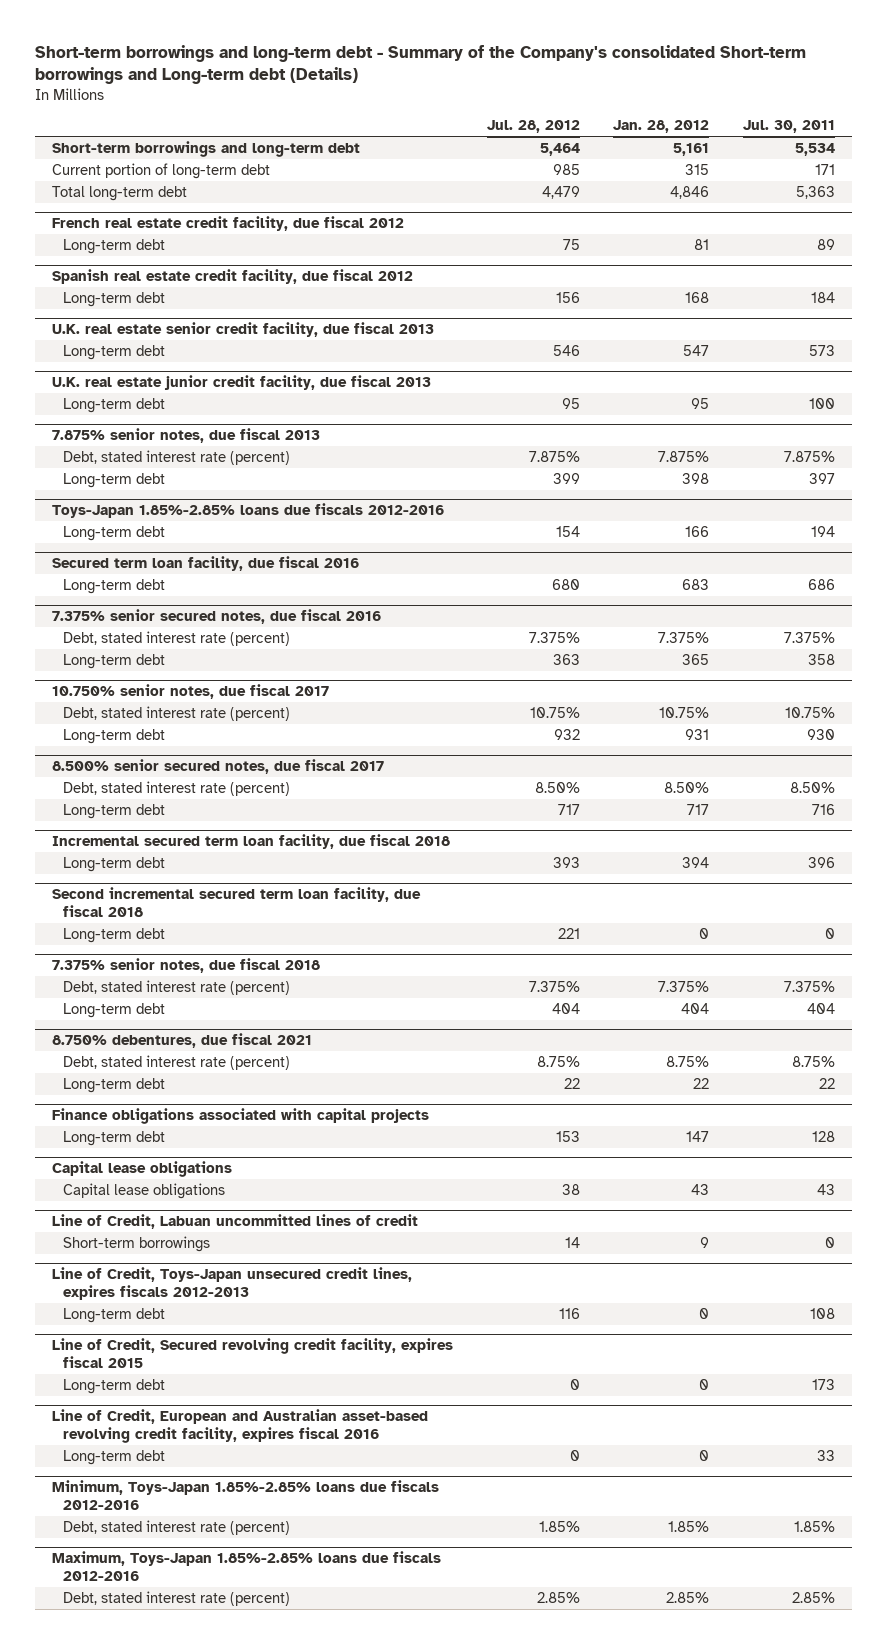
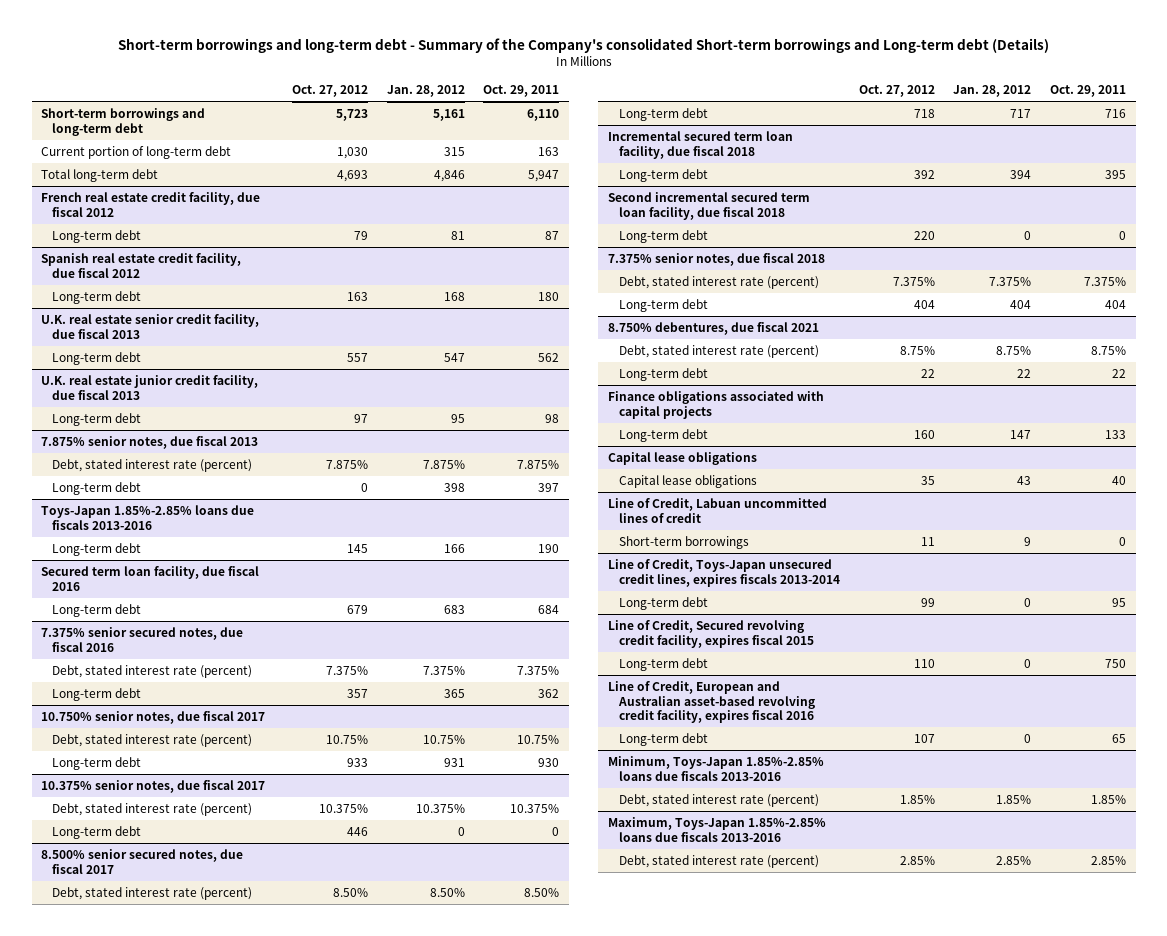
- | Jul. 28, 2012 | Jan. 28, 2012 | Jul. 30, 2011
+ | Oct. 27, 2012 | Jan. 28, 2012 | Oct. 29, 2011
- Toys-Japan 1.85%-2.85% loans due fiscals 2012-2016
+ Toys-Japan 1.85%-2.85% loans due fiscals 2013-2016
+ 10.375% senior notes, due fiscal 2017
+ Debt, stated interest rate (percent) | 10.375% | 10.375% | 10.375%
+ Long-term debt | 446 | 0 | 0
- Line of Credit, Toys-Japan unsecured credit lines, expires fiscals 2012-2013
+ Line of Credit, Toys-Japan unsecured credit lines, expires fiscals 2013-2014
- Minimum, Toys-Japan 1.85%-2.85% loans due fiscals 2012-2016
+ Minimum, Toys-Japan 1.85%-2.85% loans due fiscals 2013-2016
- Maximum, Toys-Japan 1.85%-2.85% loans due fiscals 2012-2016
+ Maximum, Toys-Japan 1.85%-2.85% loans due fiscals 2013-2016

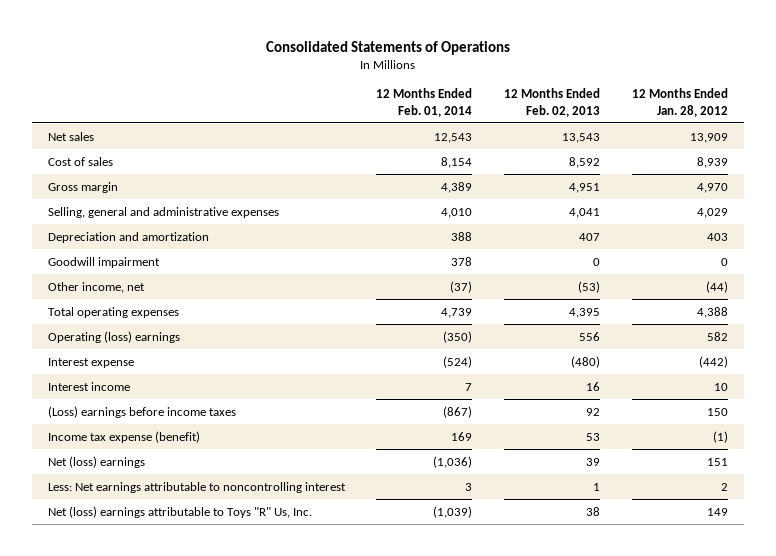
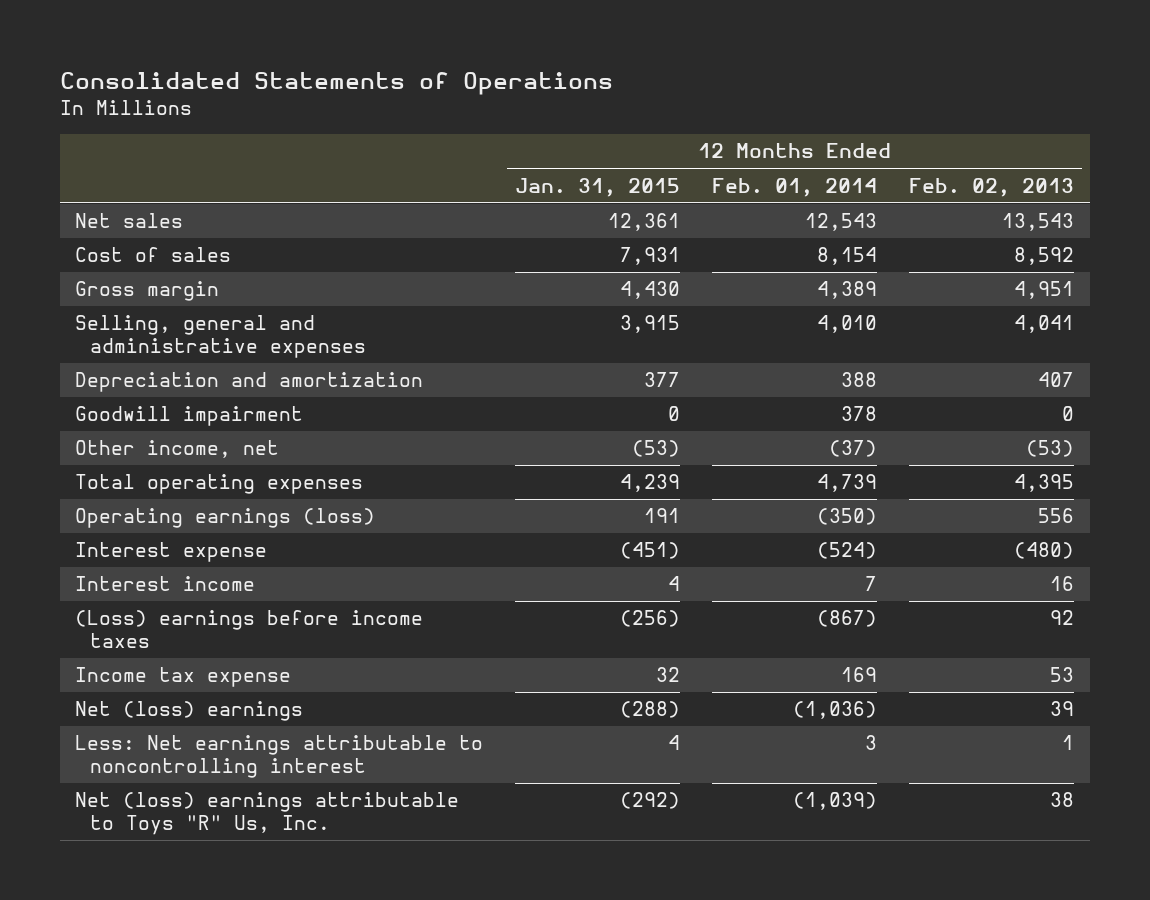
- | 12 Months Ended Feb. 01, 2014 | 12 Months Ended Feb. 02, 2013 | 12 Months Ended Jan. 28, 2012
+ | 12 Months Ended Jan. 31, 2015 | 12 Months Ended Feb. 01, 2014 | 12 Months Ended Feb. 02, 2013
- Operating (loss) earnings | (350) | 556 | 582
+ Operating earnings (loss) | 191 | (350) | 556
- Income tax expense (benefit) | 169 | 53 | (1)
+ Income tax expense | 32 | 169 | 53

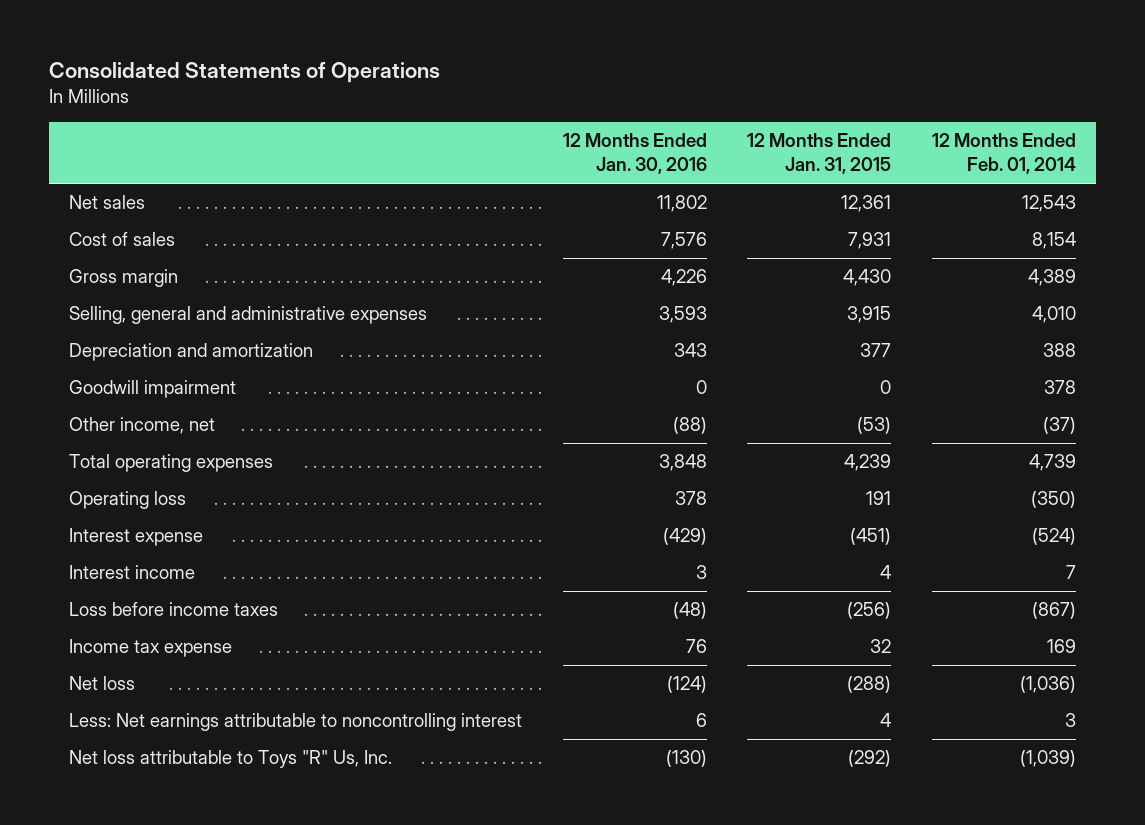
- | 12 Months Ended Jan. 31, 2015 | 12 Months Ended Feb. 01, 2014 | 12 Months Ended Feb. 02, 2013
+ | 12 Months Ended Jan. 30, 2016 | 12 Months Ended Jan. 31, 2015 | 12 Months Ended Feb. 01, 2014
- Operating earnings (loss) | 191 | (350) | 556
+ Operating loss | 378 | 191 | (350)
- (Loss) earnings before income taxes | (256) | (867) | 92
+ Loss before income taxes | (48) | (256) | (867)
- Net (loss) earnings | (288) | (1,036) | 39
+ Net loss | (124) | (288) | (1,036)
- Net (loss) earnings attributable to Toys "R" Us, Inc. | (292) | (1,039) | 38
+ Net loss attributable to Toys "R" Us, Inc. | (130) | (292) | (1,039)

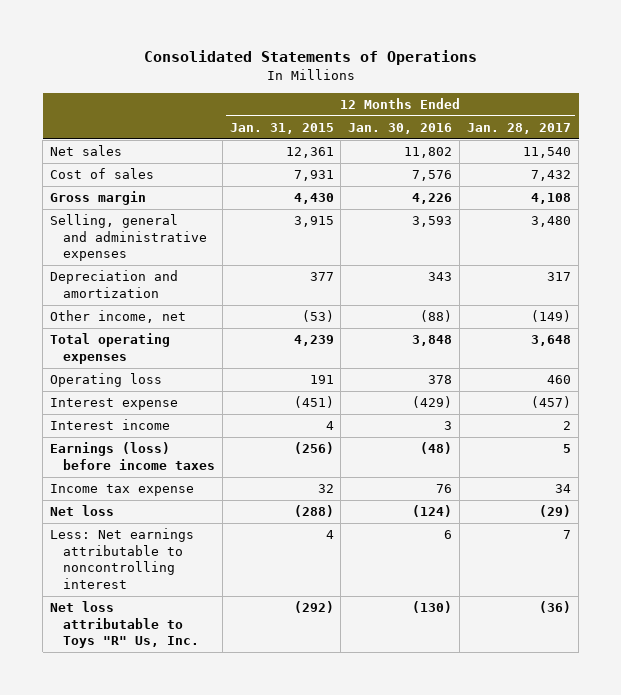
- | 12 Months Ended Jan. 30, 2016 | 12 Months Ended Jan. 31, 2015 | 12 Months Ended Feb. 01, 2014
+ | 12 Months Ended Jan. 31, 2015 | 12 Months Ended Jan. 30, 2016 | 12 Months Ended Jan. 28, 2017
- Goodwill impairment | 0 | 0 | 378
- Loss before income taxes | (48) | (256) | (867)
+ Earnings (loss) before income taxes | (256) | (48) | 5

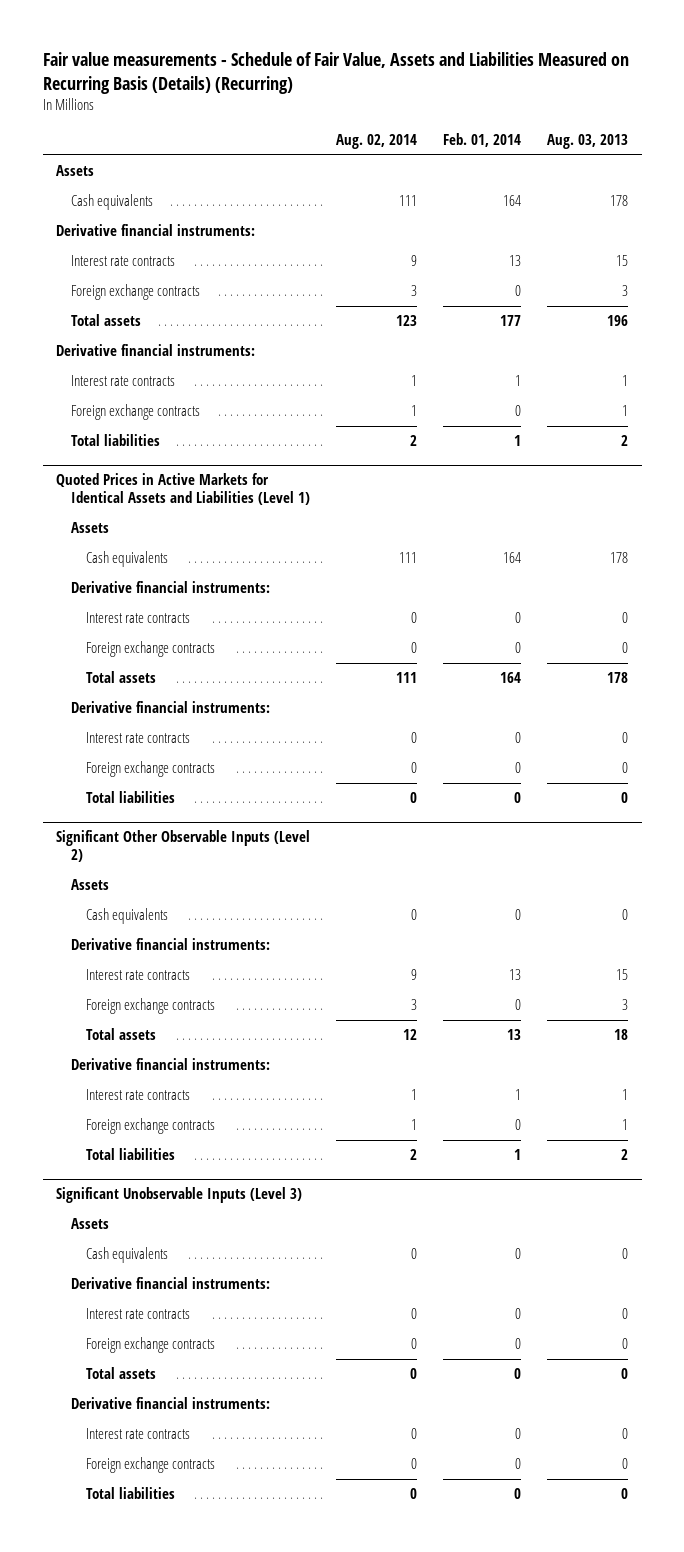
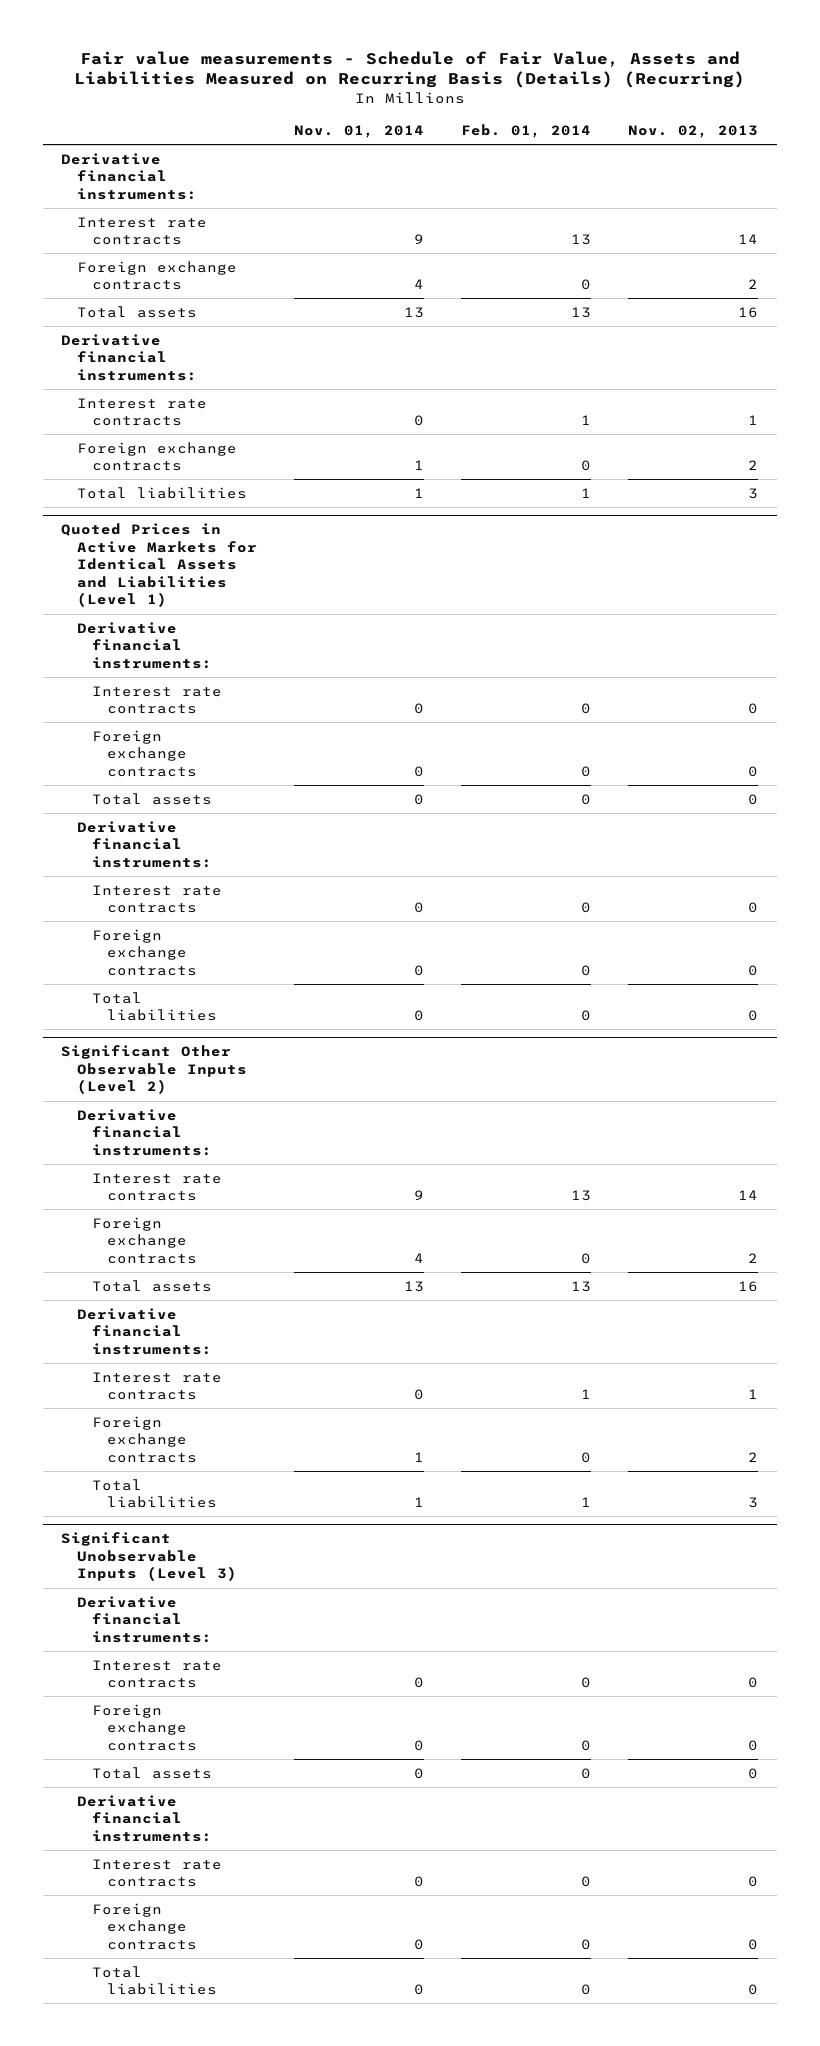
- | Aug. 02, 2014 | Feb. 01, 2014 | Aug. 03, 2013
+ | Nov. 01, 2014 | Feb. 01, 2014 | Nov. 02, 2013
- Assets
- Cash equivalents | 111 | 164 | 178
- Total assets | 123 | 177 | 196
+ Total assets | 13 | 13 | 16
@ Quoted Prices in Active Markets for Identical Assets and Liabilities (Level 1)
- Assets
- Cash equivalents | 111 | 164 | 178
- Total assets | 111 | 164 | 178
+ Total assets | 0 | 0 | 0
@ Significant Other Observable Inputs (Level 2)
- Assets
- Cash equivalents | 0 | 0 | 0
@ Significant Unobservable Inputs (Level 3)
- Assets
- Cash equivalents | 0 | 0 | 0

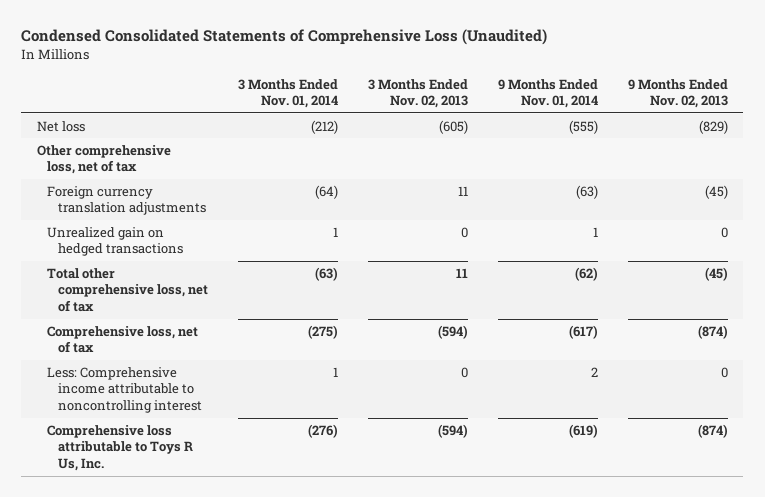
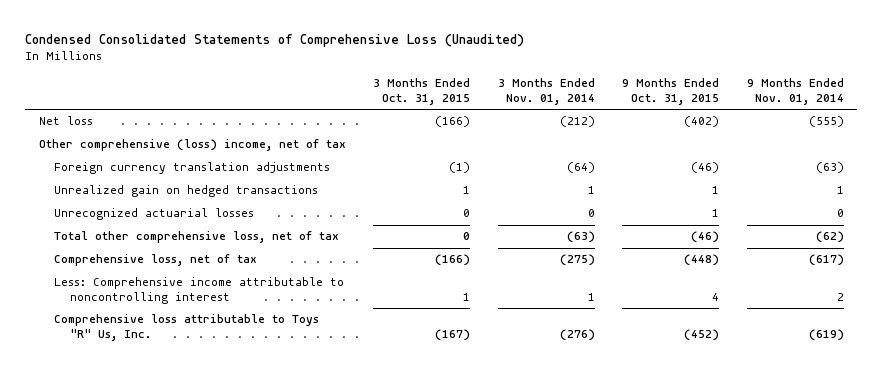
- | 3 Months Ended Nov. 01, 2014 | 3 Months Ended Nov. 02, 2013 | 9 Months Ended Nov. 01, 2014 | 9 Months Ended Nov. 02, 2013
+ | 3 Months Ended Oct. 31, 2015 | 3 Months Ended Nov. 01, 2014 | 9 Months Ended Oct. 31, 2015 | 9 Months Ended Nov. 01, 2014
- Other comprehensive loss, net of tax
+ Other comprehensive (loss) income, net of tax
+ Unrecognized actuarial losses | 0 | 0 | 1 | 0
- Comprehensive loss attributable to Toys R Us, Inc. | (276) | (594) | (619) | (874)
+ Comprehensive loss attributable to Toys "R" Us, Inc. | (167) | (276) | (452) | (619)

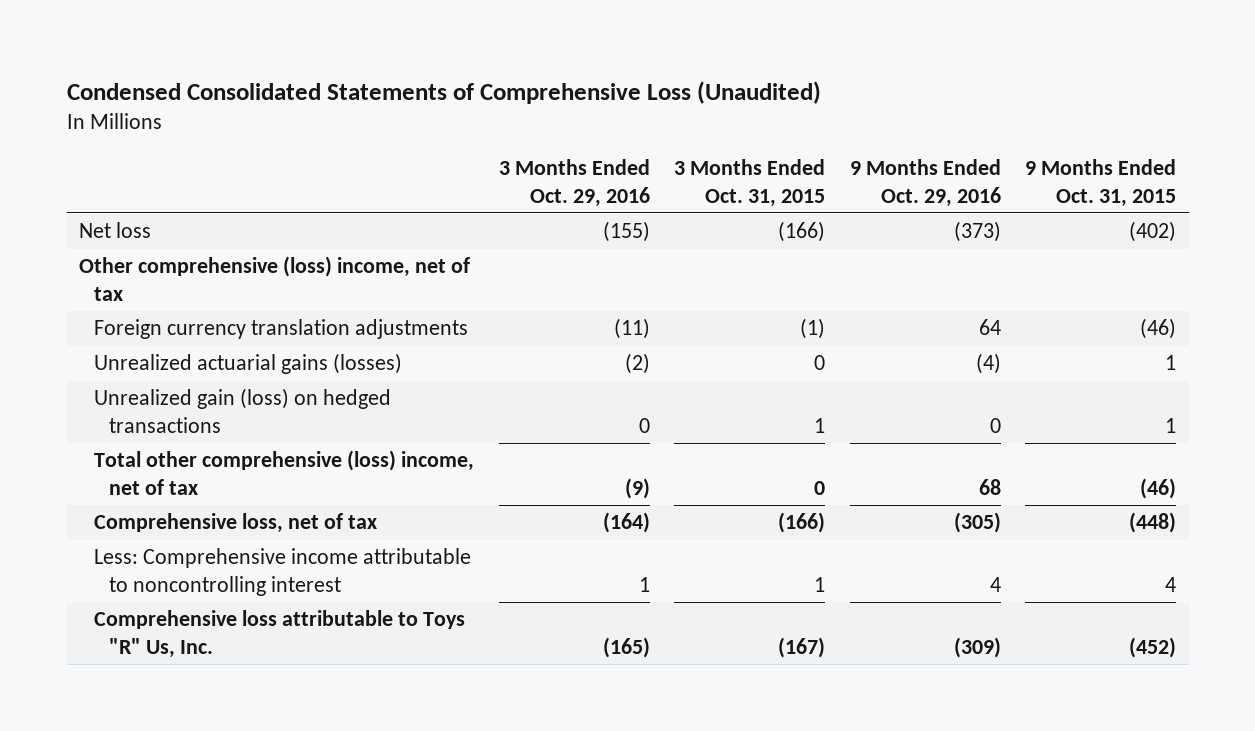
- | 3 Months Ended Oct. 31, 2015 | 3 Months Ended Nov. 01, 2014 | 9 Months Ended Oct. 31, 2015 | 9 Months Ended Nov. 01, 2014
+ | 3 Months Ended Oct. 29, 2016 | 3 Months Ended Oct. 31, 2015 | 9 Months Ended Oct. 29, 2016 | 9 Months Ended Oct. 31, 2015
- Unrealized gain on hedged transactions | 1 | 1 | 1 | 1
- Unrecognized actuarial losses | 0 | 0 | 1 | 0
- Total other comprehensive loss, net of tax | 0 | (63) | (46) | (62)
+ Unrealized actuarial gains (losses) | (2) | 0 | (4) | 1
+ Unrealized gain (loss) on hedged transactions | 0 | 1 | 0 | 1
+ Total other comprehensive (loss) income, net of tax | (9) | 0 | 68 | (46)

